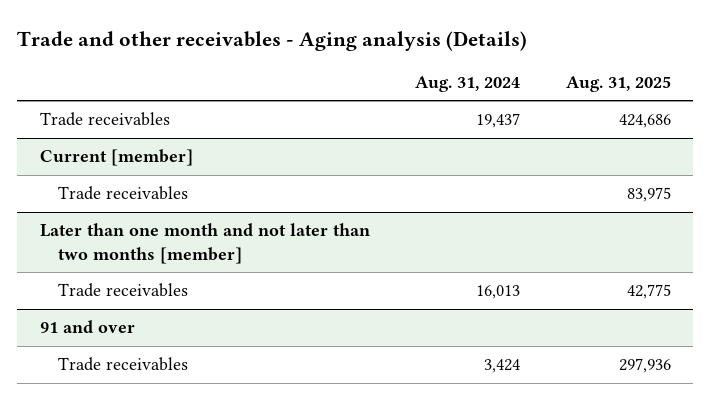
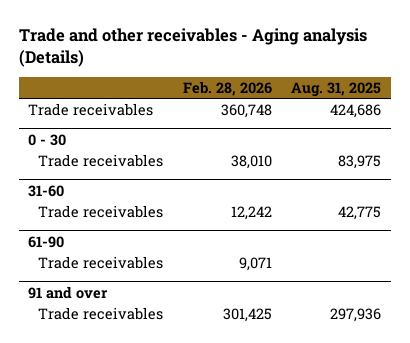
- | Aug. 31, 2024 | Aug. 31, 2025
+ | Feb. 28, 2026 | Aug. 31, 2025
- Current [member]
+ 0 - 30
- Later than one month and not later than two months [member]
+ 31-60
+ 61-90
+ Trade receivables | 9,071 |

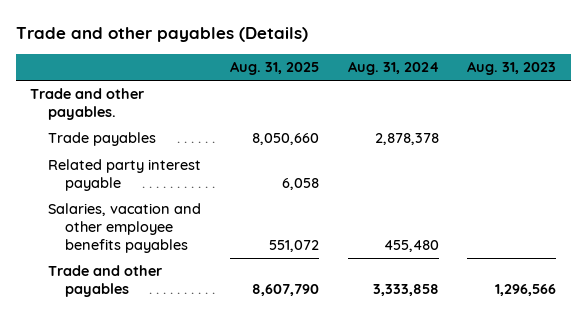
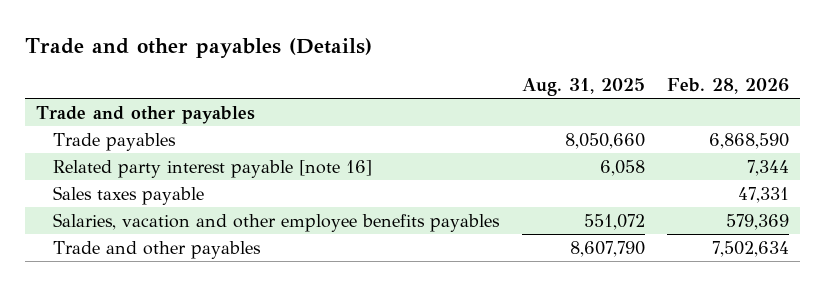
- | Aug. 31, 2025 | Aug. 31, 2024 | Aug. 31, 2023
+ | Aug. 31, 2025 | Feb. 28, 2026
- Trade and other payables.
+ Trade and other payables
- Related party interest payable | 6,058 | |
+ Related party interest payable [note 16] | 6,058 | 7,344
+ Sales taxes payable | | 47,331

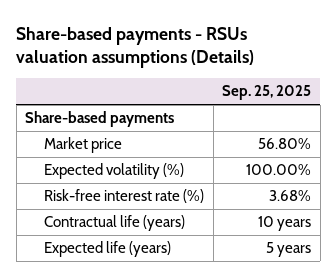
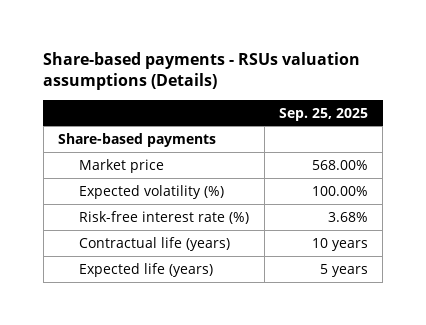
- Market price | 56.80%
+ Market price | 568.00%

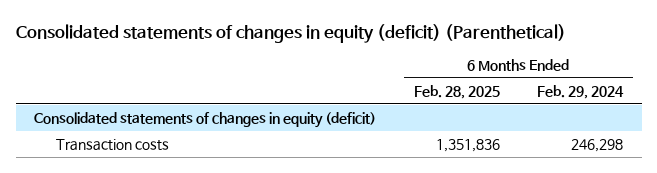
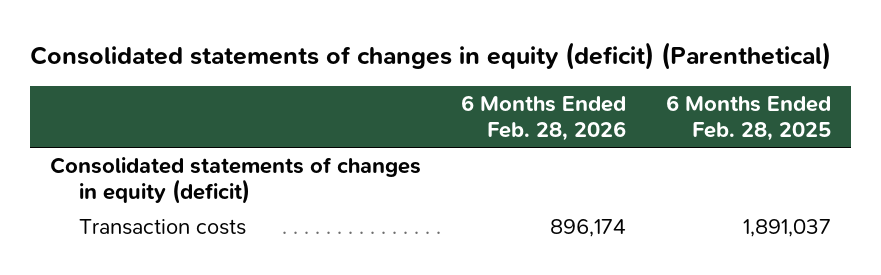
- | 6 Months Ended Feb. 28, 2025 | 6 Months Ended Feb. 29, 2024
+ | 6 Months Ended Feb. 28, 2026 | 6 Months Ended Feb. 28, 2025
- Transaction costs | 1,351,836 | 246,298
+ Transaction costs | 896,174 | 1,891,037

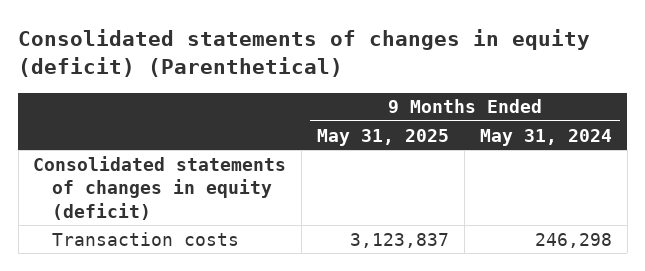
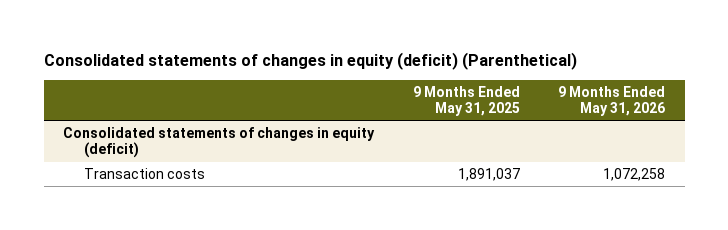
- | 9 Months Ended May 31, 2025 | 9 Months Ended May 31, 2024
+ | 9 Months Ended May 31, 2025 | 9 Months Ended May 31, 2026
- Transaction costs | 3,123,837 | 246,298
+ Transaction costs | 1,891,037 | 1,072,258

